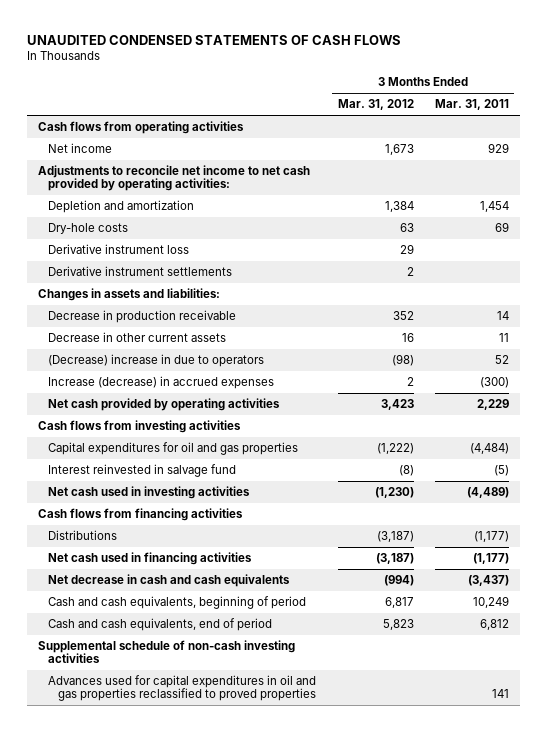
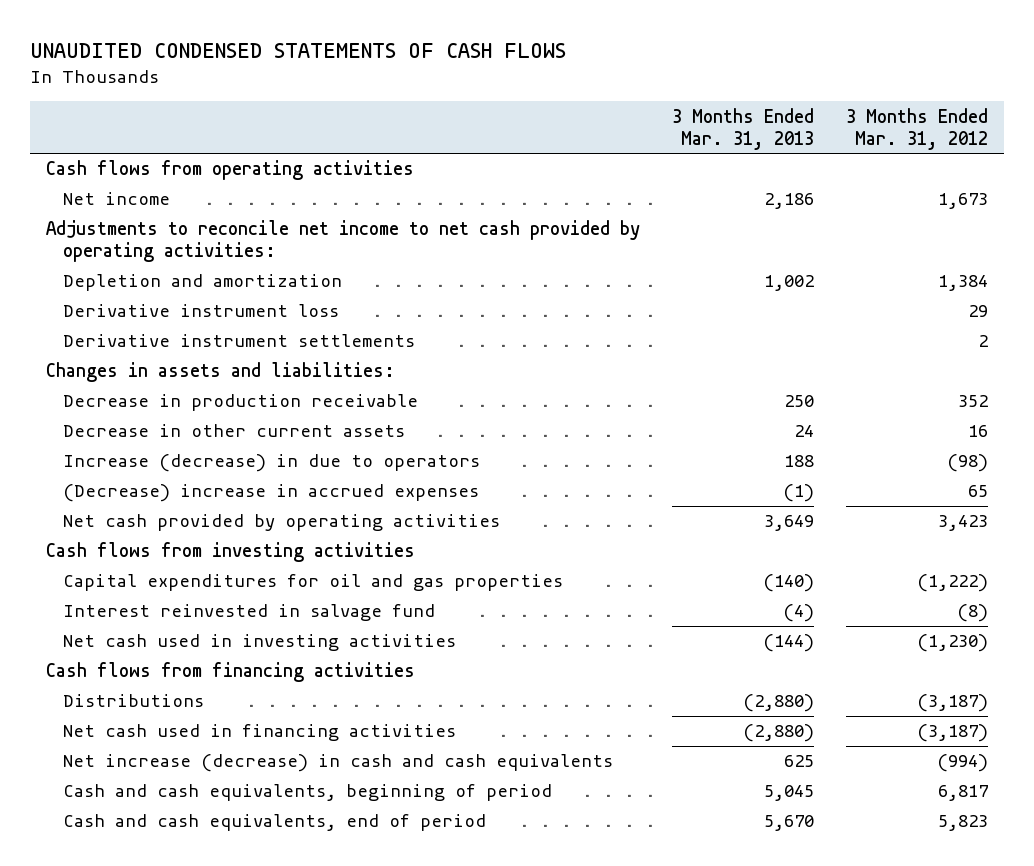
- | 3 Months Ended Mar. 31, 2012 | 3 Months Ended Mar. 31, 2011
+ | 3 Months Ended Mar. 31, 2013 | 3 Months Ended Mar. 31, 2012
- Dry-hole costs | 63 | 69
- (Decrease) increase in due to operators | (98) | 52
- Increase (decrease) in accrued expenses | 2 | (300)
+ Increase (decrease) in due to operators | 188 | (98)
+ (Decrease) increase in accrued expenses | (1) | 65
- Net decrease in cash and cash equivalents | (994) | (3,437)
+ Net increase (decrease) in cash and cash equivalents | 625 | (994)
- Supplemental schedule of non-cash investing activities
- Advances used for capital expenditures in oil and gas properties reclassified to proved properties | | 141

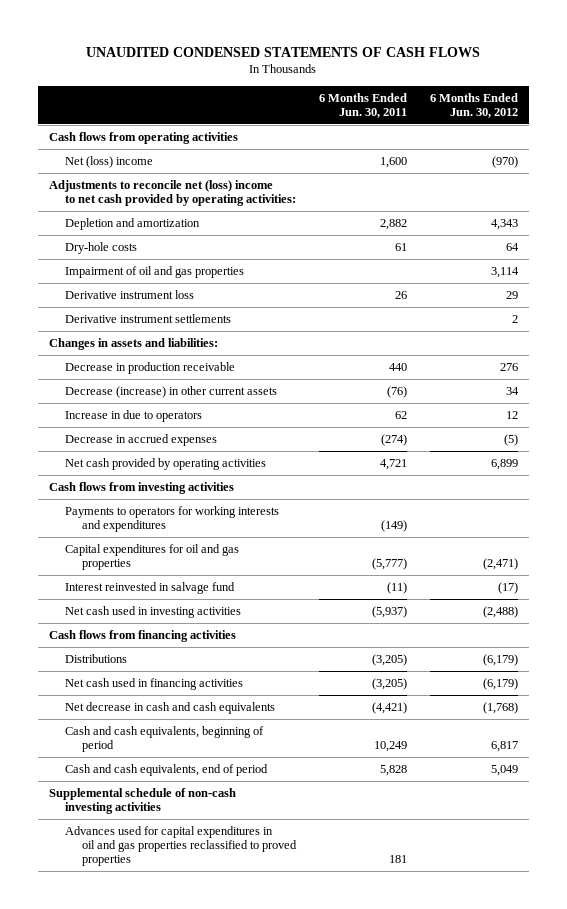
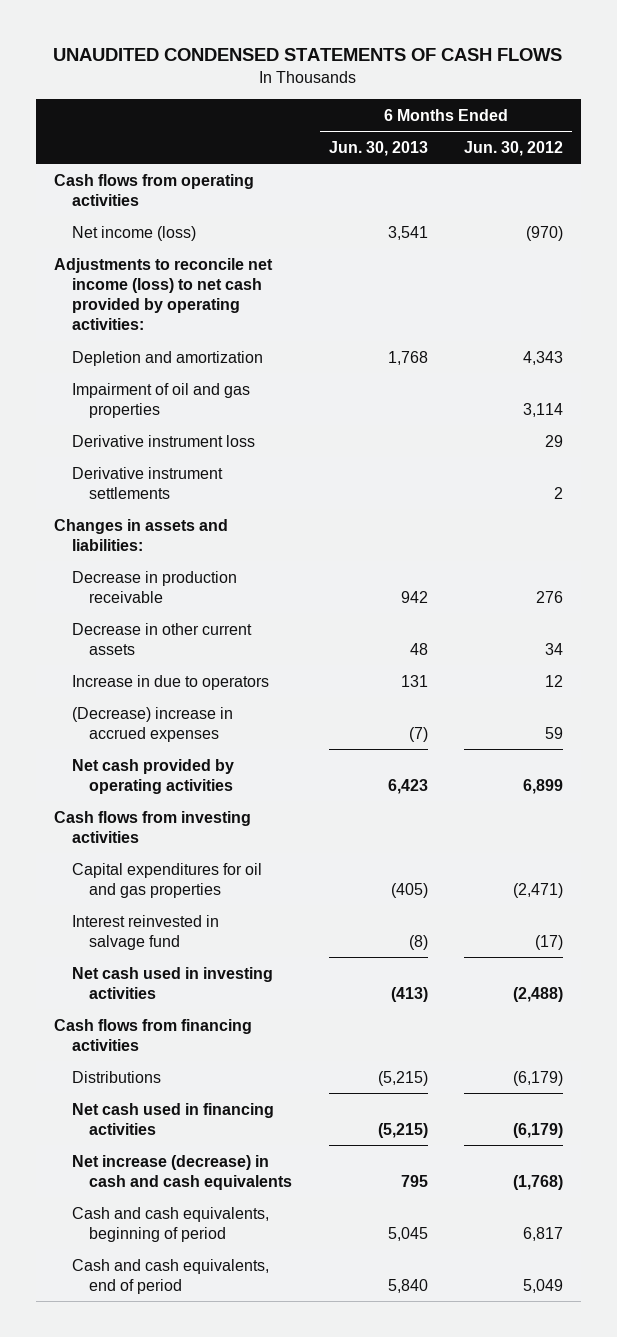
- | 6 Months Ended Jun. 30, 2011 | 6 Months Ended Jun. 30, 2012
+ | 6 Months Ended Jun. 30, 2013 | 6 Months Ended Jun. 30, 2012
- Net (loss) income | 1,600 | (970)
- Adjustments to reconcile net (loss) income to net cash provided by operating activities:
+ Net income (loss) | 3,541 | (970)
+ Adjustments to reconcile net income (loss) to net cash provided by operating activities:
- Dry-hole costs | 61 | 64
- Decrease (increase) in other current assets | (76) | 34
+ Decrease in other current assets | 48 | 34
- Decrease in accrued expenses | (274) | (5)
+ (Decrease) increase in accrued expenses | (7) | 59
- Payments to operators for working interests and expenditures | (149) |
- Net decrease in cash and cash equivalents | (4,421) | (1,768)
+ Net increase (decrease) in cash and cash equivalents | 795 | (1,768)
- Supplemental schedule of non-cash investing activities
- Advances used for capital expenditures in oil and gas properties reclassified to proved properties | 181 |

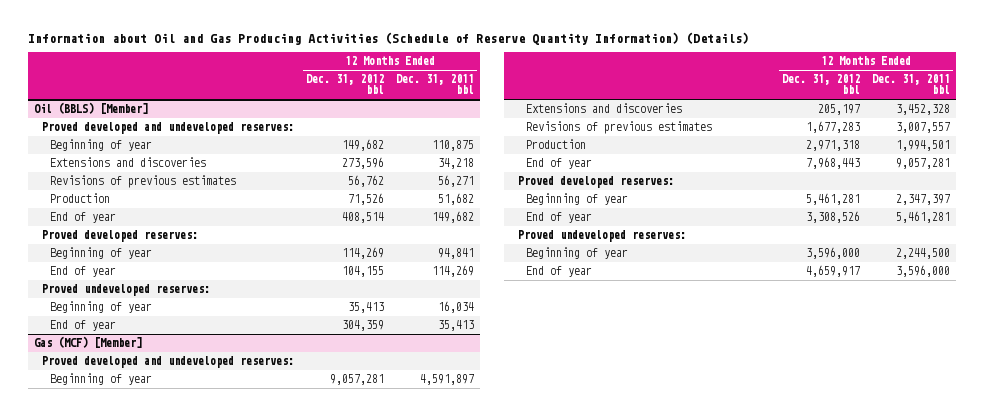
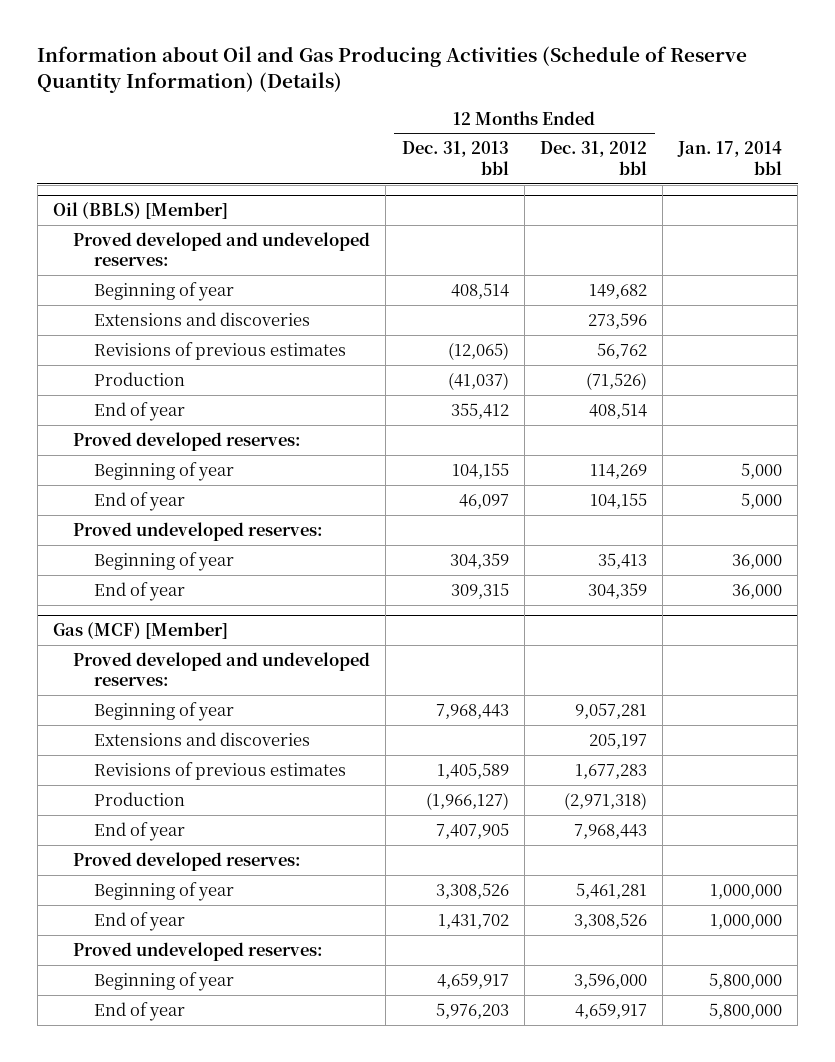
- | 12 Months Ended Dec. 31, 2012 bbl | 12 Months Ended Dec. 31, 2011 bbl
+ | 12 Months Ended Dec. 31, 2013 bbl | 12 Months Ended Dec. 31, 2012 bbl | Jan. 17, 2014 bbl
@ Oil (BBLS) [Member]
- Production | 71,526 | 51,682
+ Production | (41,037) | (71,526) |
@ Gas (MCF) [Member]
- Production | 2,971,318 | 1,994,501
+ Production | (1,966,127) | (2,971,318) |

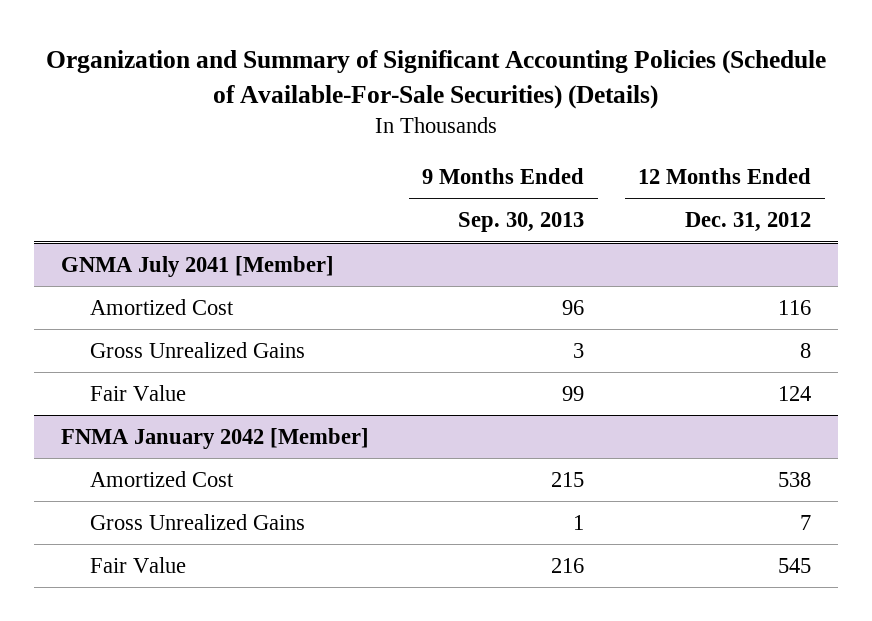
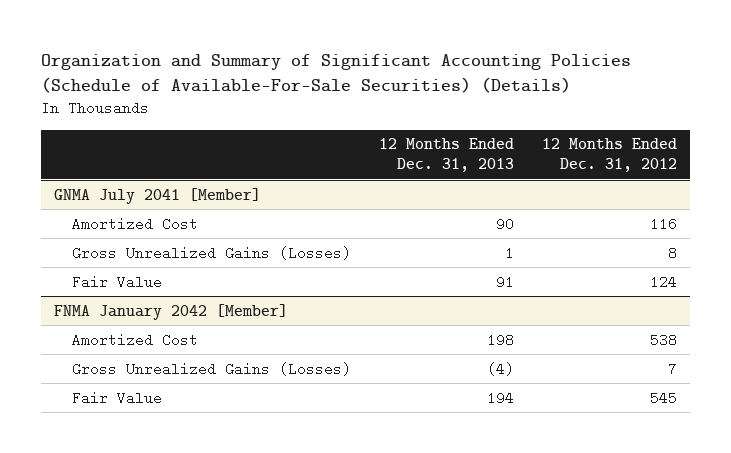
- | 9 Months Ended Sep. 30, 2013 | 12 Months Ended Dec. 31, 2012
+ | 12 Months Ended Dec. 31, 2013 | 12 Months Ended Dec. 31, 2012
@ GNMA July 2041 [Member]
- Gross Unrealized Gains | 3 | 8
+ Gross Unrealized Gains (Losses) | 1 | 8
@ FNMA January 2042 [Member]
- Gross Unrealized Gains | 1 | 7
+ Gross Unrealized Gains (Losses) | (4) | 7

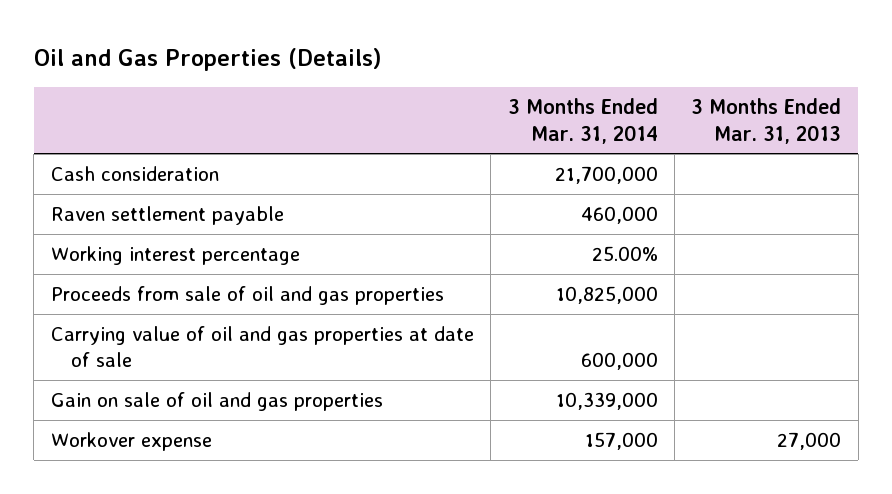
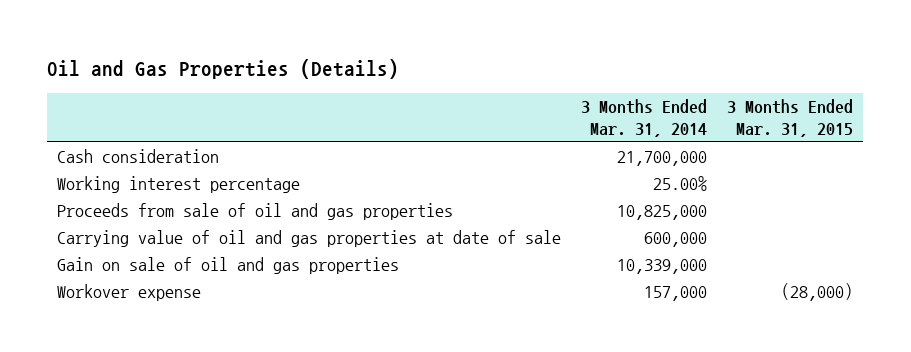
- | 3 Months Ended Mar. 31, 2014 | 3 Months Ended Mar. 31, 2013
+ | 3 Months Ended Mar. 31, 2014 | 3 Months Ended Mar. 31, 2015
- Raven settlement payable | 460,000 |

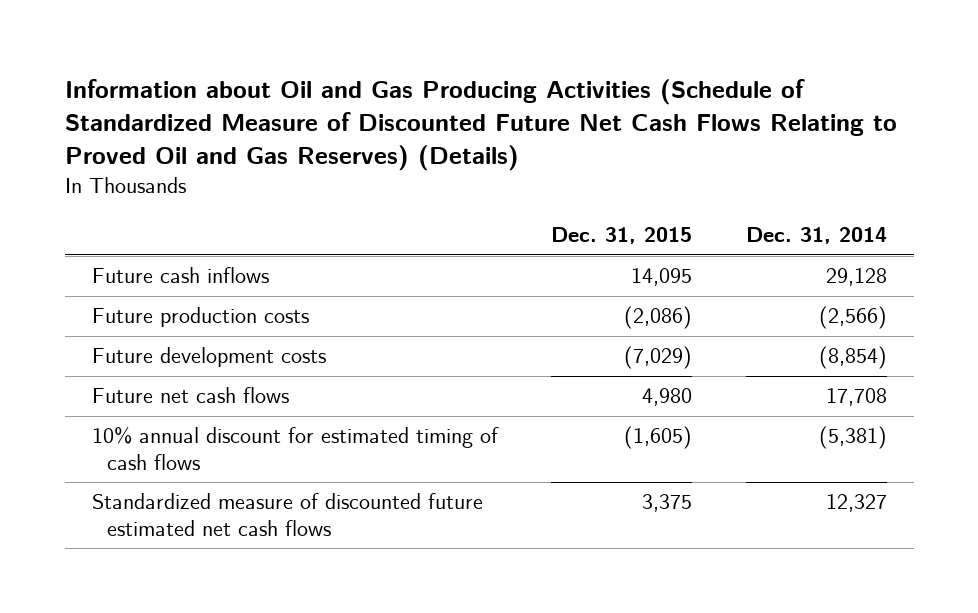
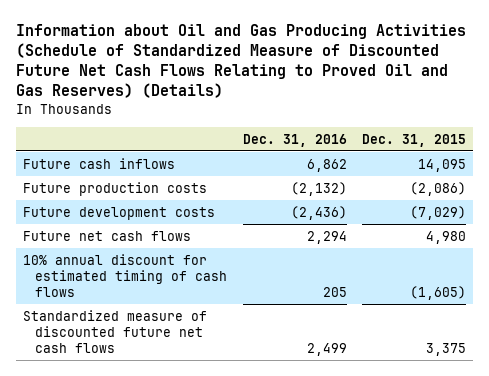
- | Dec. 31, 2015 | Dec. 31, 2014
+ | Dec. 31, 2016 | Dec. 31, 2015
- Standardized measure of discounted future estimated net cash flows | 3,375 | 12,327
+ Standardized measure of discounted future net cash flows | 2,499 | 3,375

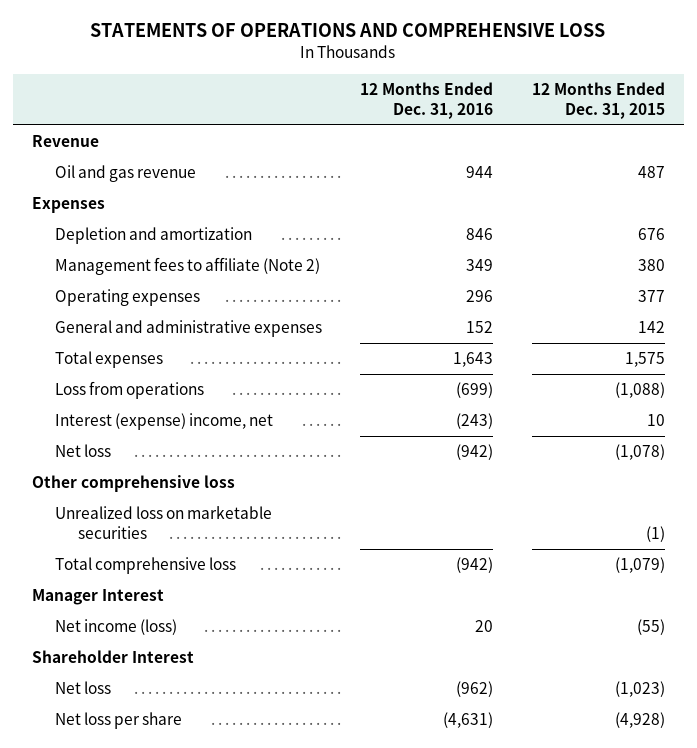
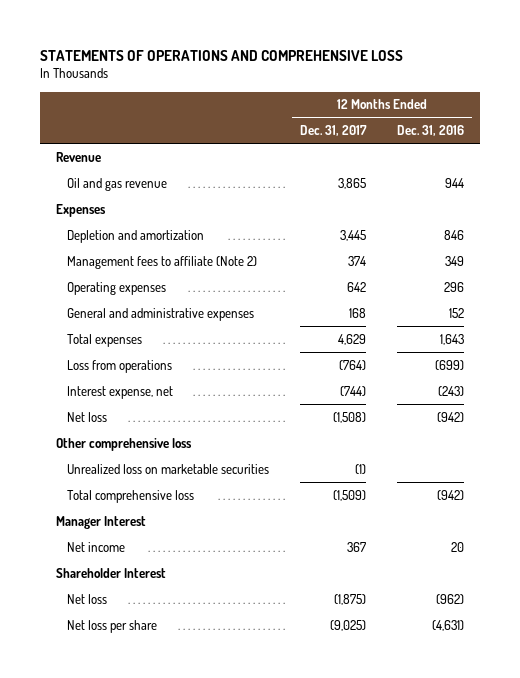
- | 12 Months Ended Dec. 31, 2016 | 12 Months Ended Dec. 31, 2015
+ | 12 Months Ended Dec. 31, 2017 | 12 Months Ended Dec. 31, 2016
- Interest (expense) income, net | (243) | 10
+ Interest expense, net | (744) | (243)
- Net income (loss) | 20 | (55)
+ Net income | 367 | 20

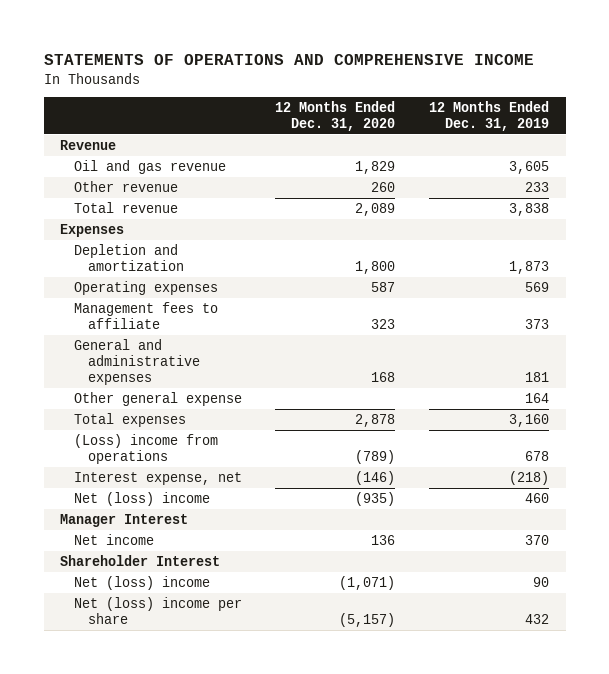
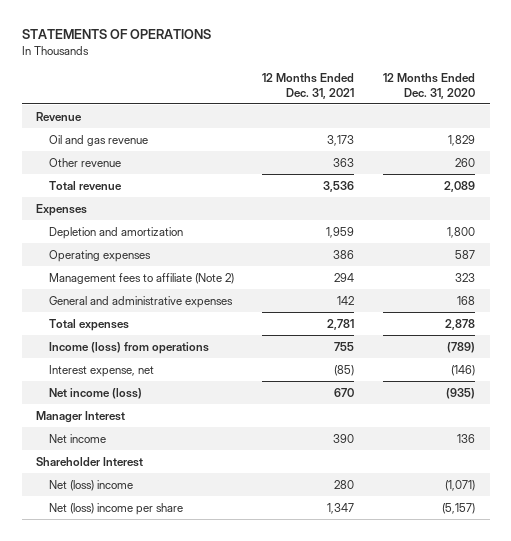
- STATEMENTS OF OPERATIONS AND COMPREHENSIVE INCOME
+ STATEMENTS OF OPERATIONS
- | 12 Months Ended Dec. 31, 2020 | 12 Months Ended Dec. 31, 2019
+ | 12 Months Ended Dec. 31, 2021 | 12 Months Ended Dec. 31, 2020
- Management fees to affiliate | 323 | 373
+ Management fees to affiliate (Note 2) | 294 | 323
- Other general expense | | 164
- (Loss) income from operations | (789) | 678
+ Income (loss) from operations | 755 | (789)
- Net (loss) income | (935) | 460
+ Net income (loss) | 670 | (935)

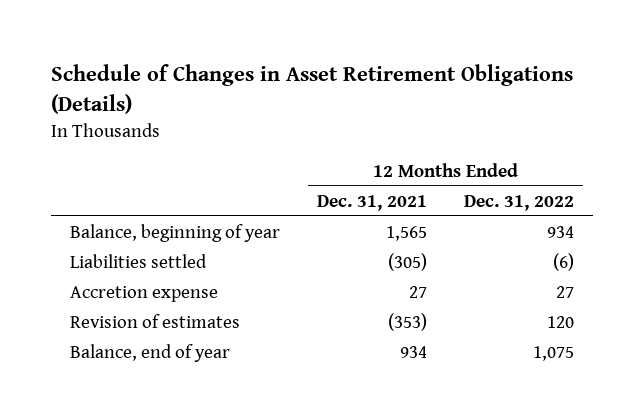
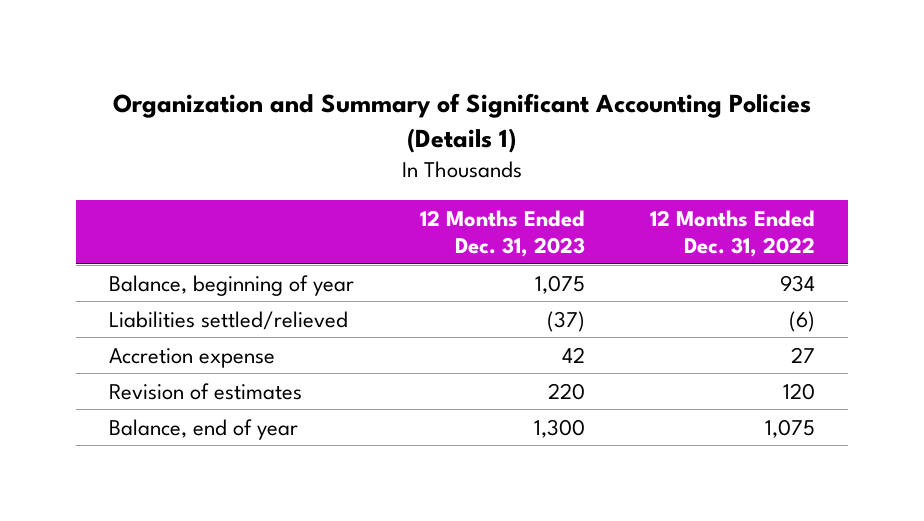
- Schedule of Changes in Asset Retirement Obligations (Details)
+ Organization and Summary of Significant Accounting Policies (Details 1)
- | 12 Months Ended Dec. 31, 2021 | 12 Months Ended Dec. 31, 2022
+ | 12 Months Ended Dec. 31, 2023 | 12 Months Ended Dec. 31, 2022
- Liabilities settled | (305) | (6)
+ Liabilities settled/relieved | (37) | (6)

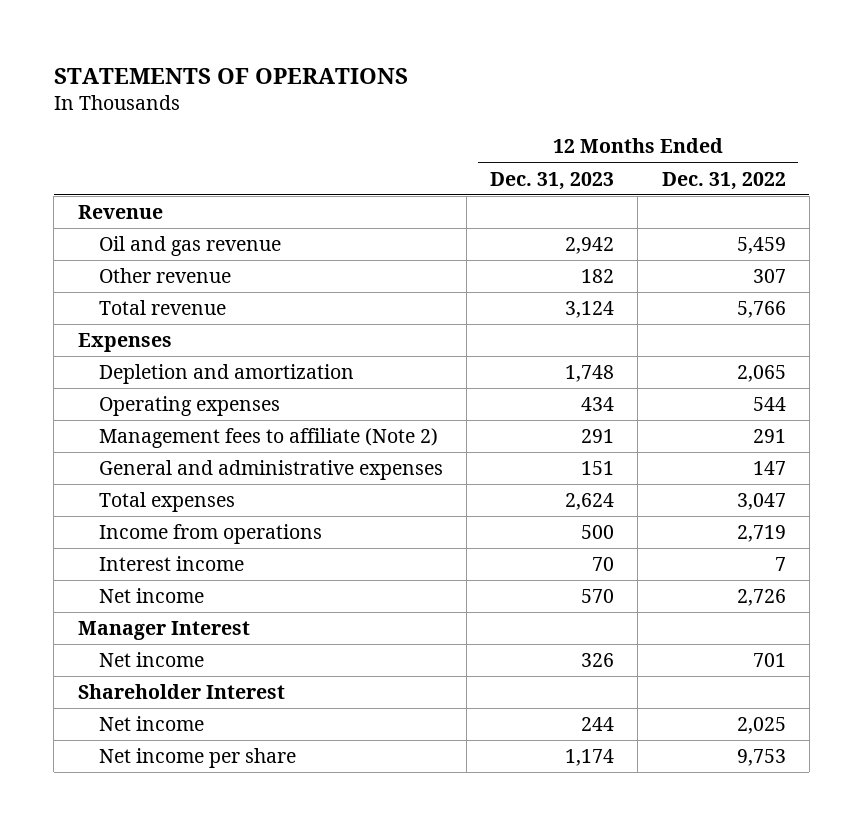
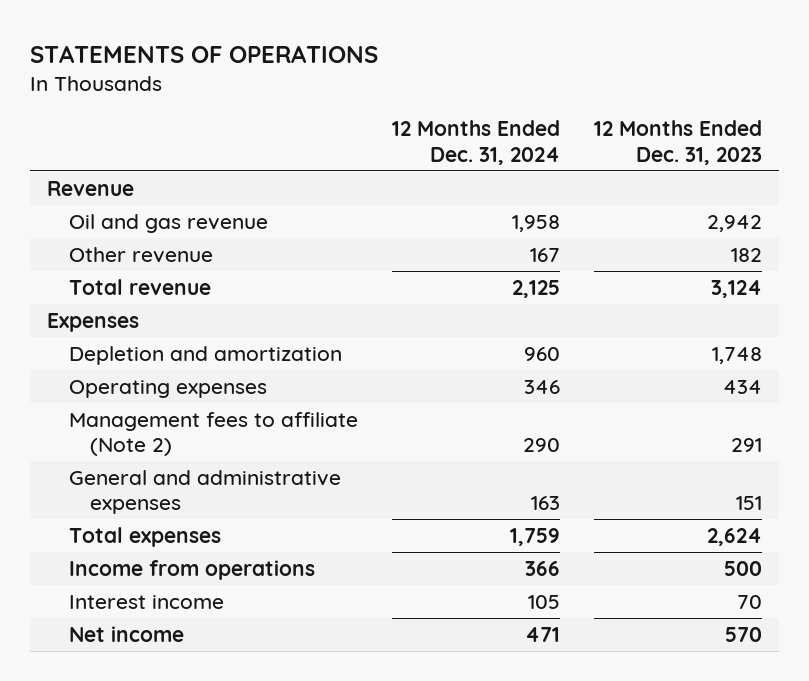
- | 12 Months Ended Dec. 31, 2023 | 12 Months Ended Dec. 31, 2022
+ | 12 Months Ended Dec. 31, 2024 | 12 Months Ended Dec. 31, 2023
- Manager Interest
- Net income | 326 | 701
- Shareholder Interest
- Net income | 244 | 2,025
- Net income per share | 1,174 | 9,753

